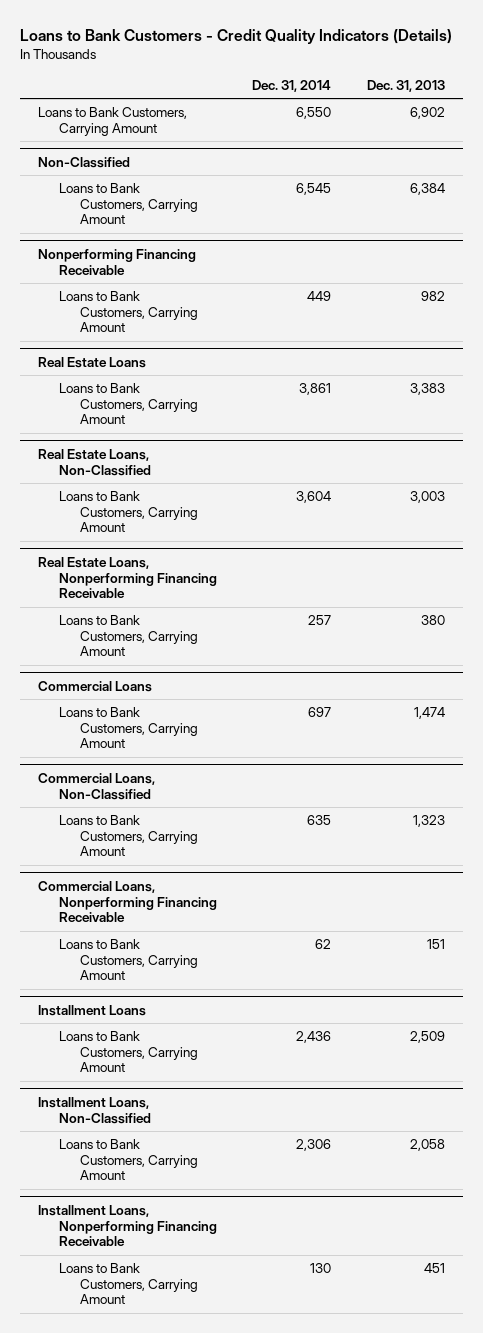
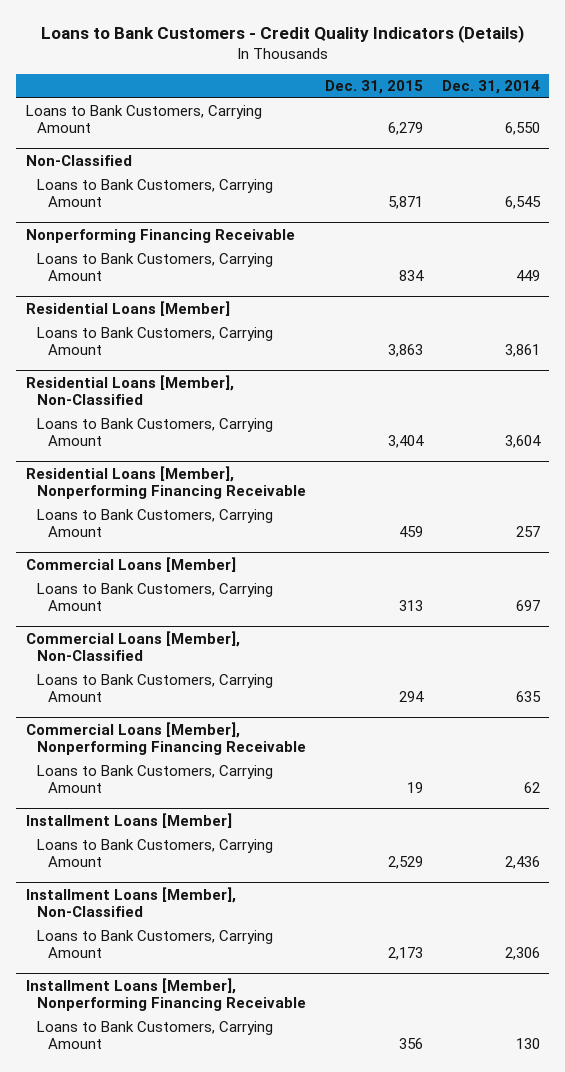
- | Dec. 31, 2014 | Dec. 31, 2013
+ | Dec. 31, 2015 | Dec. 31, 2014
- Real Estate Loans
+ Residential Loans [Member]
- Real Estate Loans, Non-Classified
+ Residential Loans [Member], Non-Classified
- Real Estate Loans, Nonperforming Financing Receivable
+ Residential Loans [Member], Nonperforming Financing Receivable
- Commercial Loans
+ Commercial Loans [Member]
- Commercial Loans, Non-Classified
+ Commercial Loans [Member], Non-Classified
- Commercial Loans, Nonperforming Financing Receivable
+ Commercial Loans [Member], Nonperforming Financing Receivable
- Installment Loans
+ Installment Loans [Member]
- Installment Loans, Non-Classified
+ Installment Loans [Member], Non-Classified
- Installment Loans, Nonperforming Financing Receivable
+ Installment Loans [Member], Nonperforming Financing Receivable

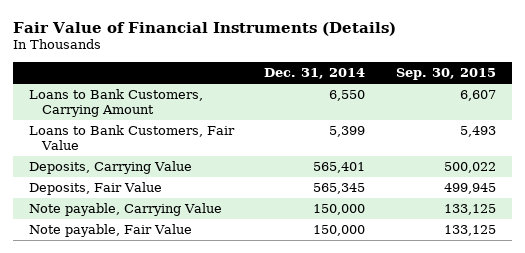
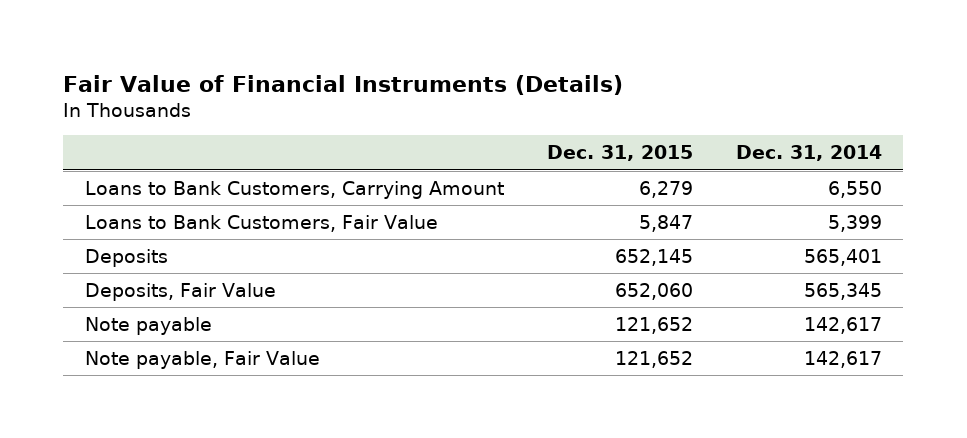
- | Dec. 31, 2014 | Sep. 30, 2015
+ | Dec. 31, 2015 | Dec. 31, 2014
- Deposits, Carrying Value | 565,401 | 500,022
+ Deposits | 652,145 | 565,401
- Note payable, Carrying Value | 150,000 | 133,125
- Note payable, Fair Value | 150,000 | 133,125
+ Note payable | 121,652 | 142,617
+ Note payable, Fair Value | 121,652 | 142,617

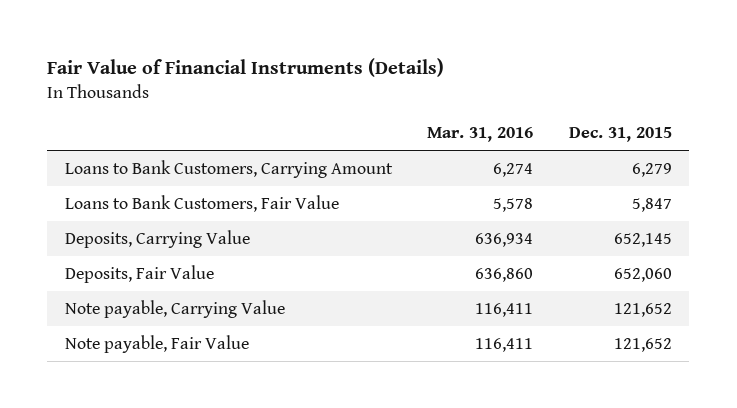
- | Dec. 31, 2015 | Dec. 31, 2014
+ | Mar. 31, 2016 | Dec. 31, 2015
- Deposits | 652,145 | 565,401
+ Deposits, Carrying Value | 636,934 | 652,145
- Note payable | 121,652 | 142,617
+ Note payable, Carrying Value | 116,411 | 121,652

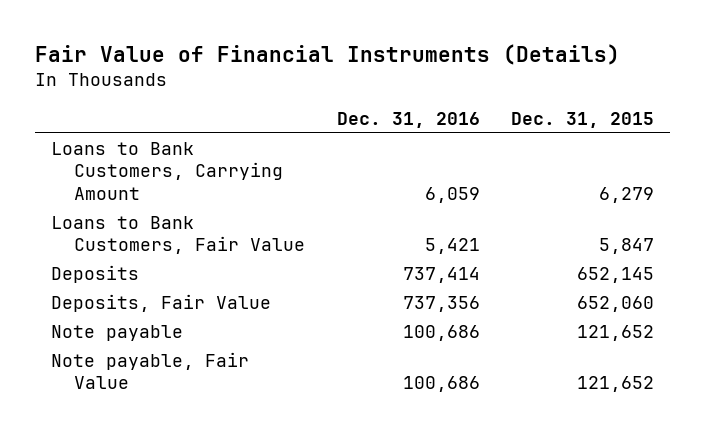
- | Mar. 31, 2016 | Dec. 31, 2015
+ | Dec. 31, 2016 | Dec. 31, 2015
- Deposits, Carrying Value | 636,934 | 652,145
+ Deposits | 737,414 | 652,145
- Note payable, Carrying Value | 116,411 | 121,652
+ Note payable | 100,686 | 121,652

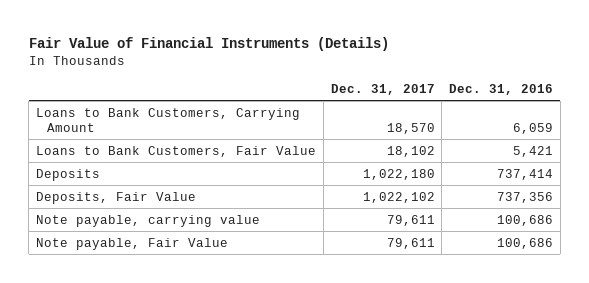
- | Dec. 31, 2016 | Dec. 31, 2015
+ | Dec. 31, 2017 | Dec. 31, 2016
- Note payable | 100,686 | 121,652
+ Note payable, carrying value | 79,611 | 100,686

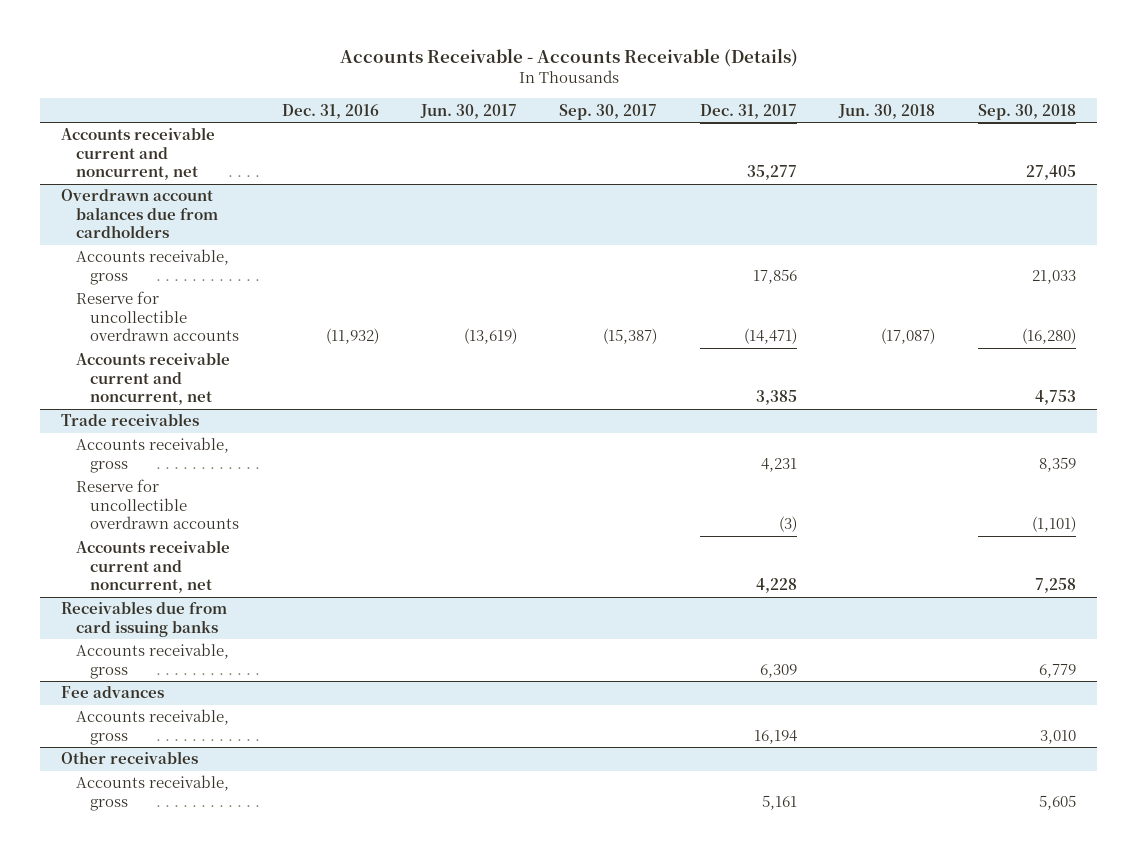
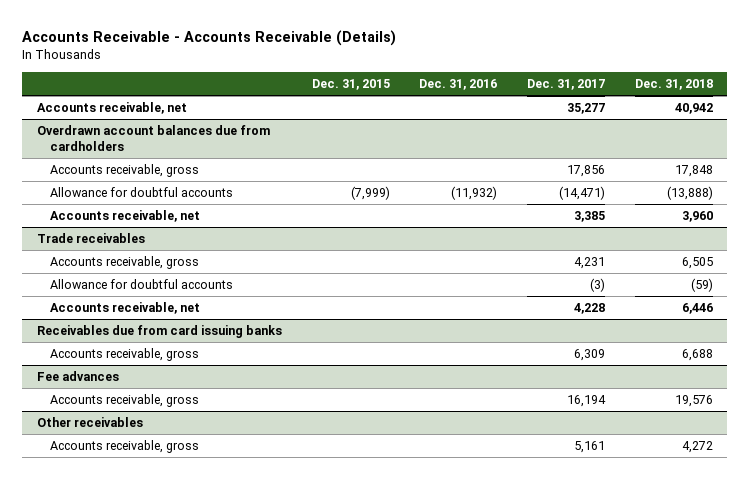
- | Dec. 31, 2016 | Jun. 30, 2017 | Sep. 30, 2017 | Dec. 31, 2017 | Jun. 30, 2018 | Sep. 30, 2018
+ | Dec. 31, 2015 | Dec. 31, 2016 | Dec. 31, 2017 | Dec. 31, 2018
- Accounts receivable current and noncurrent, net | | | | 35,277 | | 27,405
+ Accounts receivable, net | | | 35,277 | 40,942
@ Overdrawn account balances due from cardholders
- Reserve for uncollectible overdrawn accounts | (11,932) | (13,619) | (15,387) | (14,471) | (17,087) | (16,280)
- Accounts receivable current and noncurrent, net | | | | 3,385 | | 4,753
+ Allowance for doubtful accounts | (7,999) | (11,932) | (14,471) | (13,888)
+ Accounts receivable, net | | | 3,385 | 3,960
@ Trade receivables
- Reserve for uncollectible overdrawn accounts | | | | (3) | | (1,101)
- Accounts receivable current and noncurrent, net | | | | 4,228 | | 7,258
+ Allowance for doubtful accounts | | | (3) | (59)
+ Accounts receivable, net | | | 4,228 | 6,446

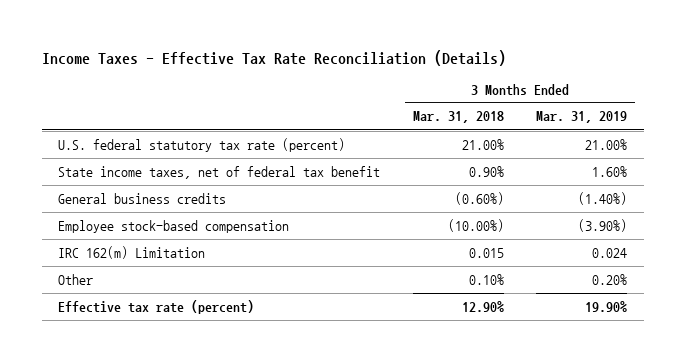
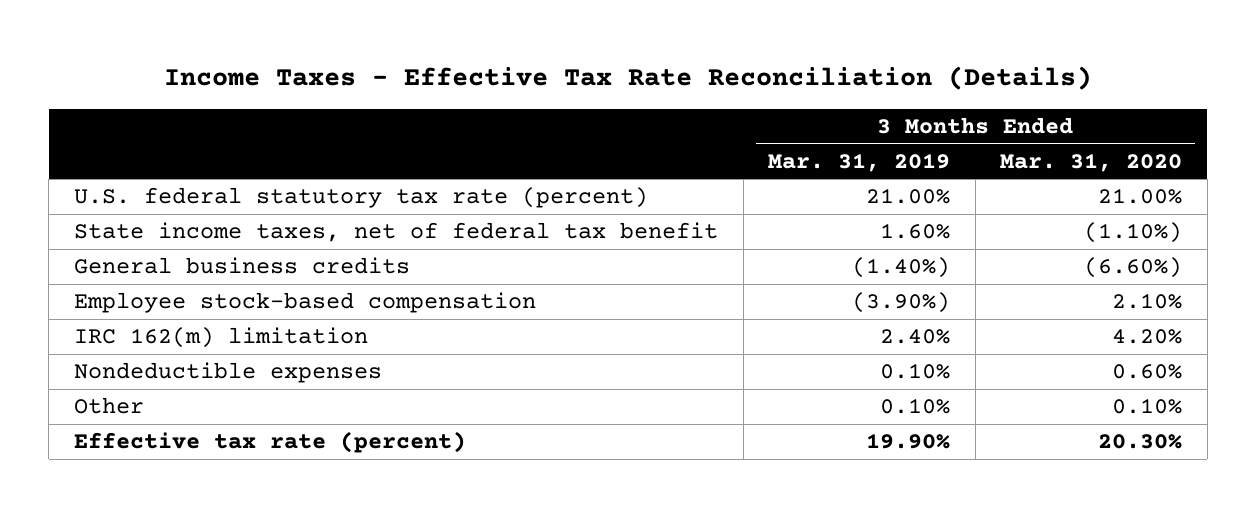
- | 3 Months Ended Mar. 31, 2018 | 3 Months Ended Mar. 31, 2019
+ | 3 Months Ended Mar. 31, 2019 | 3 Months Ended Mar. 31, 2020
- IRC 162(m) Limitation | 0.015 | 0.024
- Other | 0.10% | 0.20%
+ IRC 162(m) limitation | 2.40% | 4.20%
+ Nondeductible expenses | 0.10% | 0.60%
+ Other | 0.10% | 0.10%

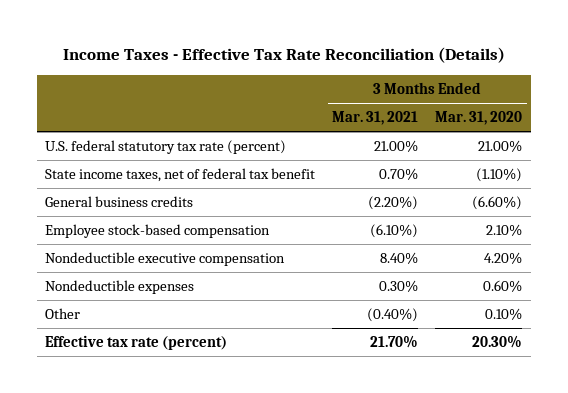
- | 3 Months Ended Mar. 31, 2019 | 3 Months Ended Mar. 31, 2020
+ | 3 Months Ended Mar. 31, 2021 | 3 Months Ended Mar. 31, 2020
- IRC 162(m) limitation | 2.40% | 4.20%
+ Nondeductible executive compensation | 8.40% | 4.20%

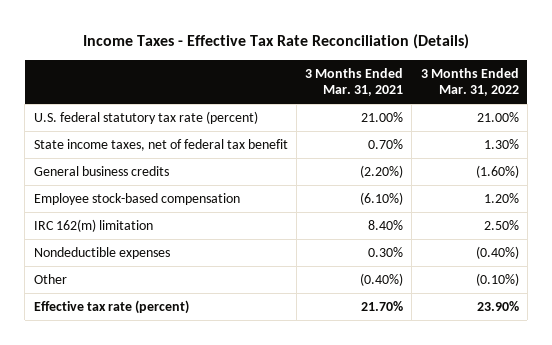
- | 3 Months Ended Mar. 31, 2021 | 3 Months Ended Mar. 31, 2020
+ | 3 Months Ended Mar. 31, 2021 | 3 Months Ended Mar. 31, 2022
- Nondeductible executive compensation | 8.40% | 4.20%
+ IRC 162(m) limitation | 8.40% | 2.50%

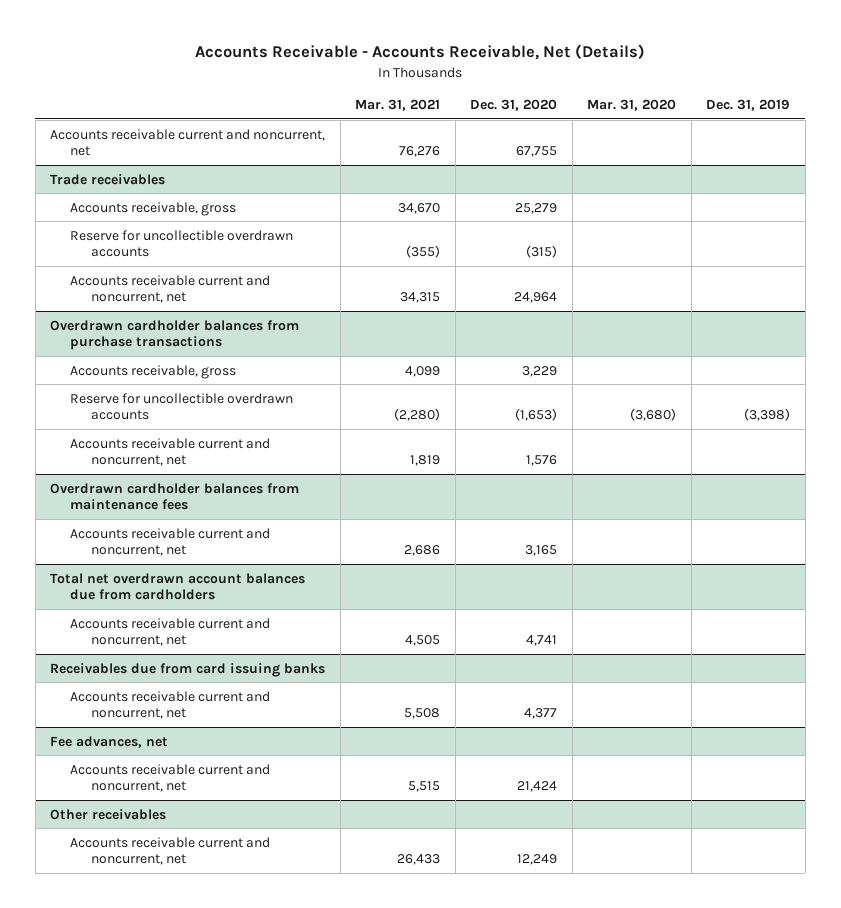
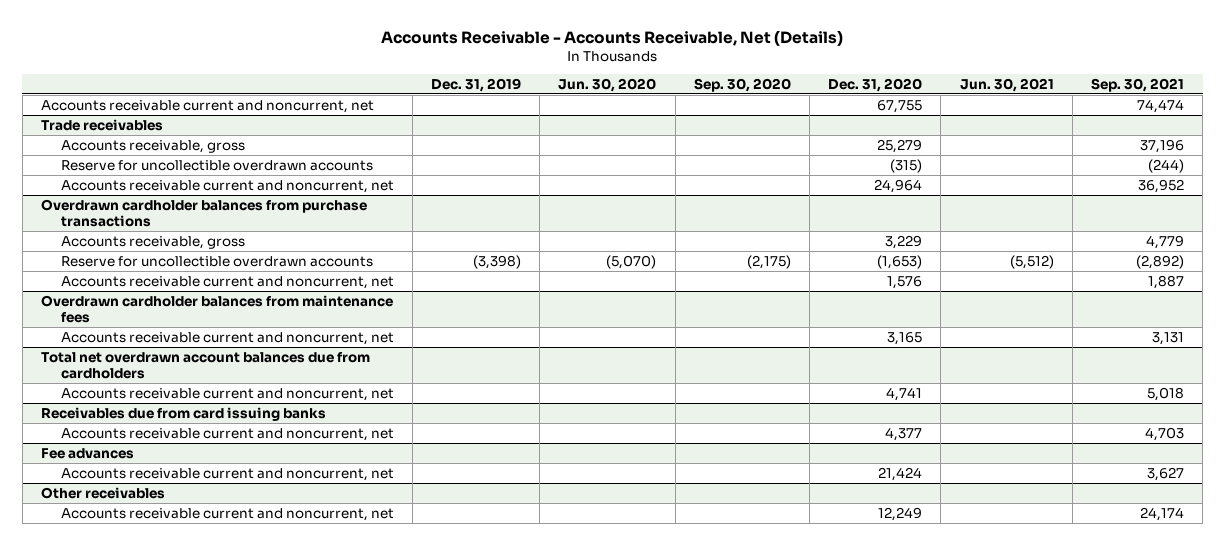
- | Mar. 31, 2021 | Dec. 31, 2020 | Mar. 31, 2020 | Dec. 31, 2019
+ | Dec. 31, 2019 | Jun. 30, 2020 | Sep. 30, 2020 | Dec. 31, 2020 | Jun. 30, 2021 | Sep. 30, 2021
- Fee advances, net
+ Fee advances

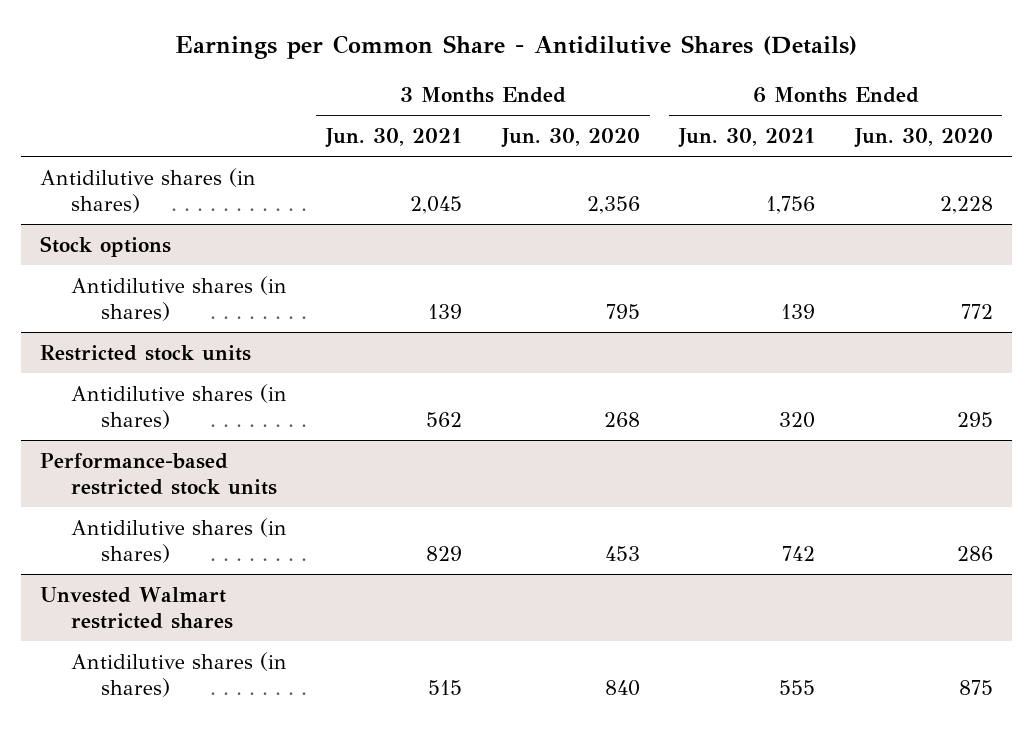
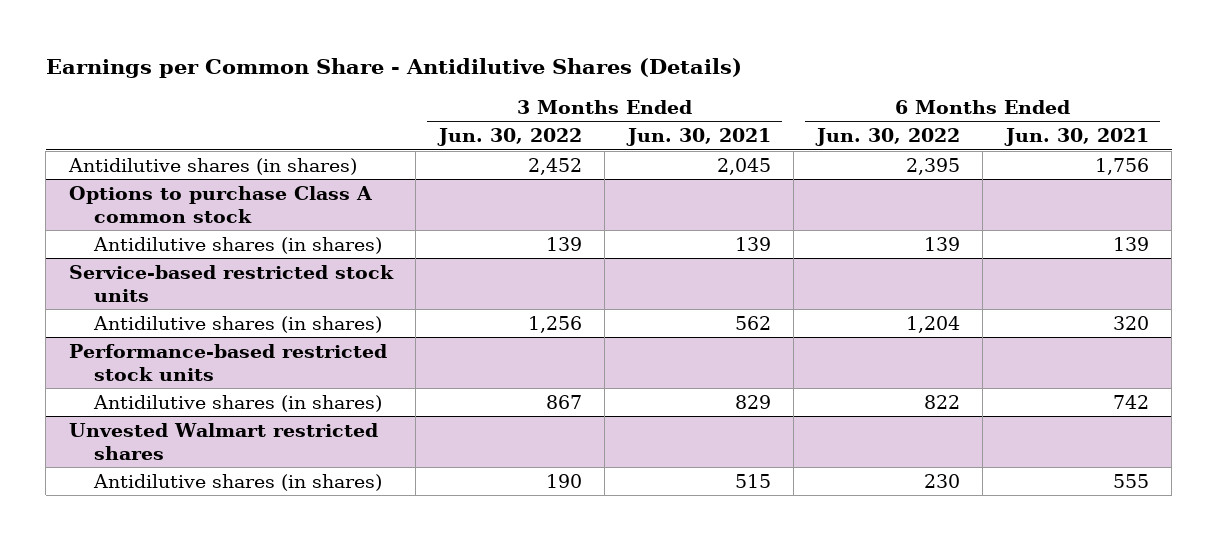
- | 3 Months Ended Jun. 30, 2021 | 3 Months Ended Jun. 30, 2020 | 6 Months Ended Jun. 30, 2021 | 6 Months Ended Jun. 30, 2020
+ | 3 Months Ended Jun. 30, 2022 | 3 Months Ended Jun. 30, 2021 | 6 Months Ended Jun. 30, 2022 | 6 Months Ended Jun. 30, 2021
- Stock options
+ Options to purchase Class A common stock
- Restricted stock units
+ Service-based restricted stock units

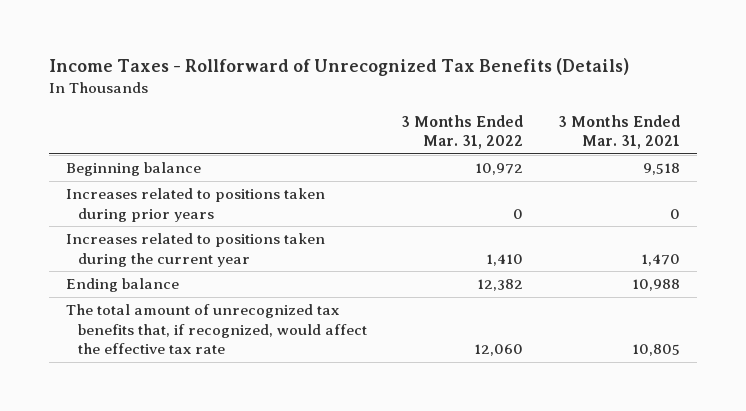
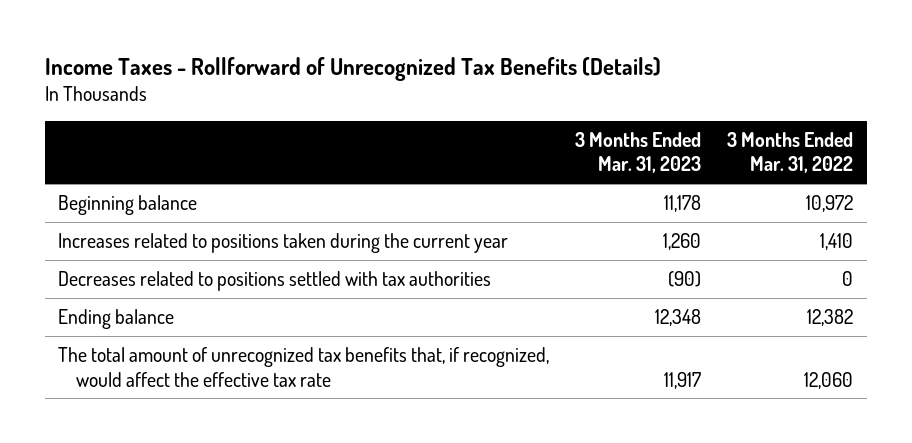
- | 3 Months Ended Mar. 31, 2022 | 3 Months Ended Mar. 31, 2021
+ | 3 Months Ended Mar. 31, 2023 | 3 Months Ended Mar. 31, 2022
- Increases related to positions taken during prior years | 0 | 0
+ Decreases related to positions settled with tax authorities | (90) | 0

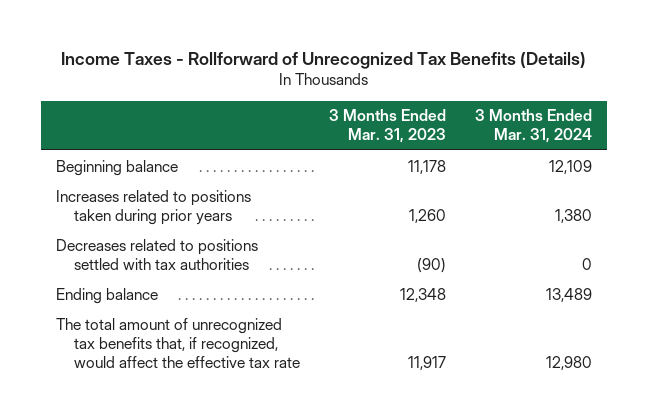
- | 3 Months Ended Mar. 31, 2023 | 3 Months Ended Mar. 31, 2022
+ | 3 Months Ended Mar. 31, 2023 | 3 Months Ended Mar. 31, 2024
- Increases related to positions taken during the current year | 1,260 | 1,410
+ Increases related to positions taken during prior years | 1,260 | 1,380

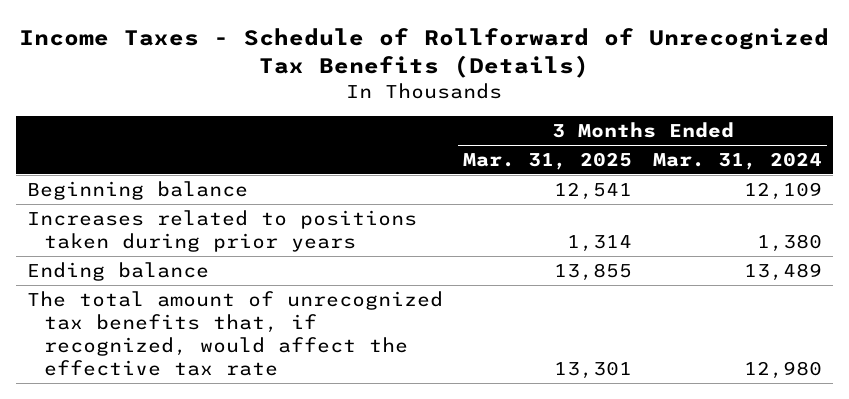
- Income Taxes - Rollforward of Unrecognized Tax Benefits (Details)
+ Income Taxes - Schedule of Rollforward of Unrecognized Tax Benefits (Details)
- | 3 Months Ended Mar. 31, 2023 | 3 Months Ended Mar. 31, 2024
+ | 3 Months Ended Mar. 31, 2025 | 3 Months Ended Mar. 31, 2024
- Decreases related to positions settled with tax authorities | (90) | 0

